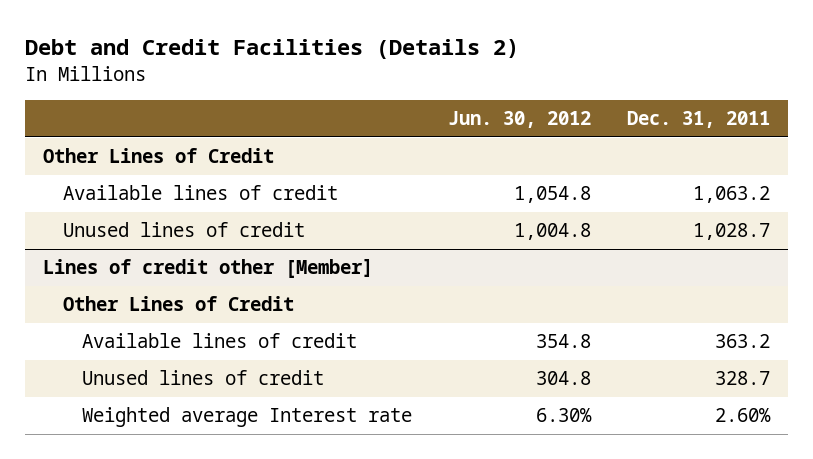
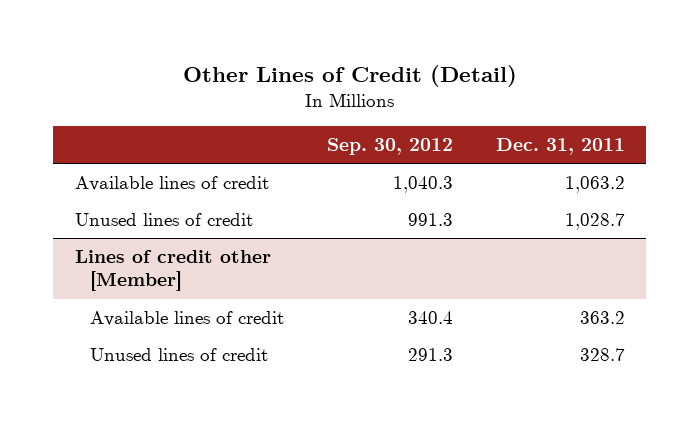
- Debt and Credit Facilities (Details 2)
+ Other Lines of Credit (Detail)
- | Jun. 30, 2012 | Dec. 31, 2011
+ | Sep. 30, 2012 | Dec. 31, 2011
- Other Lines of Credit
@ Lines of credit other [Member]
- Other Lines of Credit
- Weighted average Interest rate | 6.30% | 2.60%

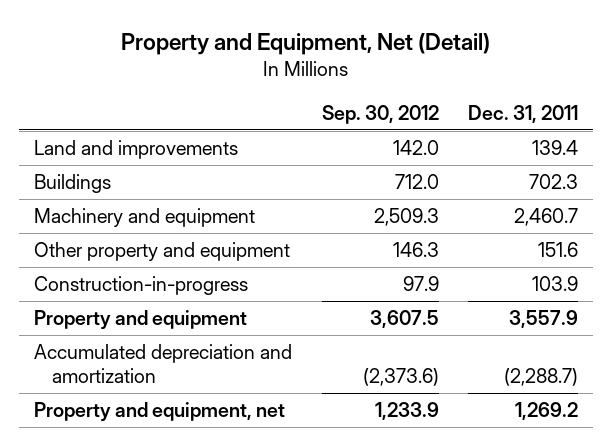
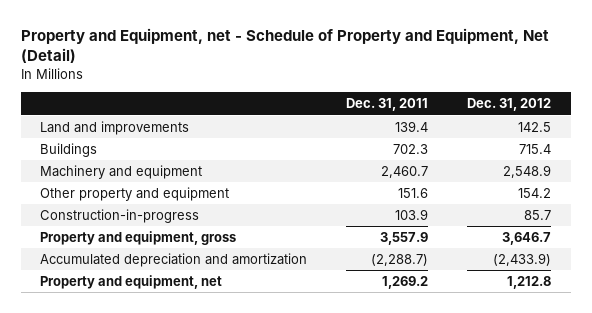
- Property and Equipment, Net (Detail)
+ Property and Equipment, net - Schedule of Property and Equipment, Net (Detail)
- | Sep. 30, 2012 | Dec. 31, 2011
+ | Dec. 31, 2011 | Dec. 31, 2012
- Property and equipment | 3,607.5 | 3,557.9
+ Property and equipment, gross | 3,557.9 | 3,646.7

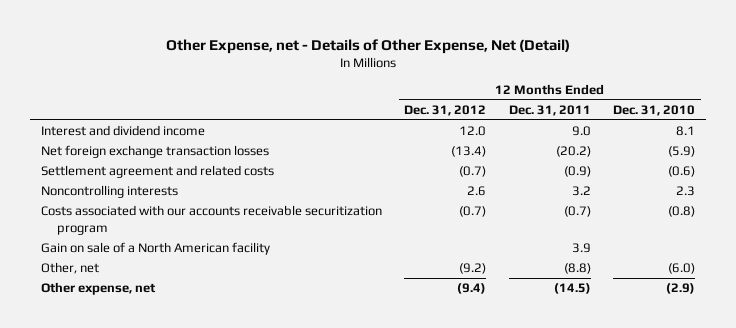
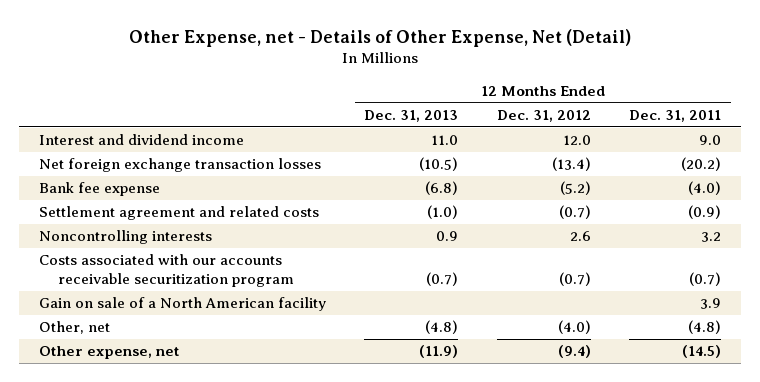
- | 12 Months Ended Dec. 31, 2012 | 12 Months Ended Dec. 31, 2011 | 12 Months Ended Dec. 31, 2010
+ | 12 Months Ended Dec. 31, 2013 | 12 Months Ended Dec. 31, 2012 | 12 Months Ended Dec. 31, 2011
+ Bank fee expense | (6.8) | (5.2) | (4.0)
- Other, net | (9.2) | (8.8) | (6.0)
+ Other, net | (4.8) | (4.0) | (4.8)

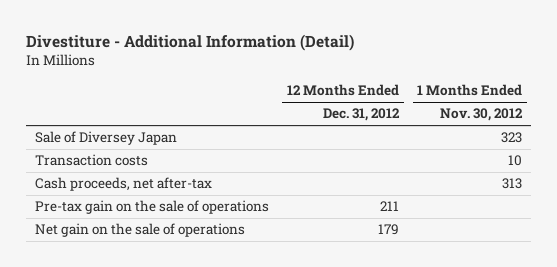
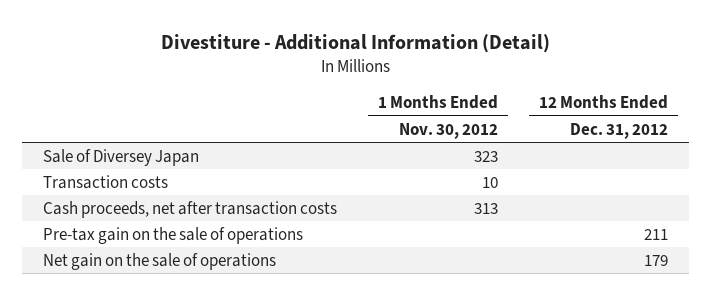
- | 12 Months Ended Dec. 31, 2012 | 1 Months Ended Nov. 30, 2012
+ | 1 Months Ended Nov. 30, 2012 | 12 Months Ended Dec. 31, 2012
- Cash proceeds, net after-tax | | 313
+ Cash proceeds, net after transaction costs | 313 |

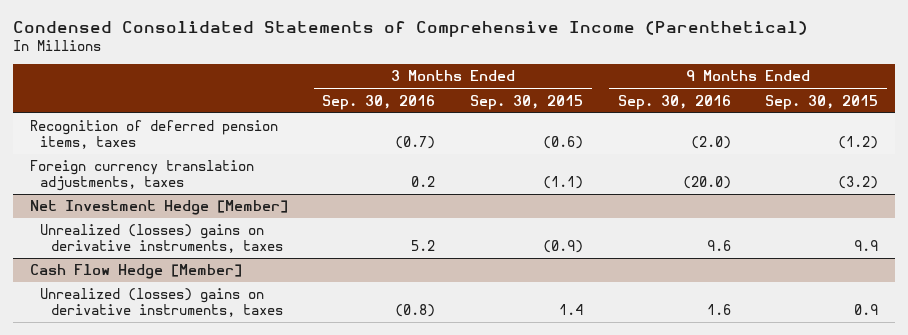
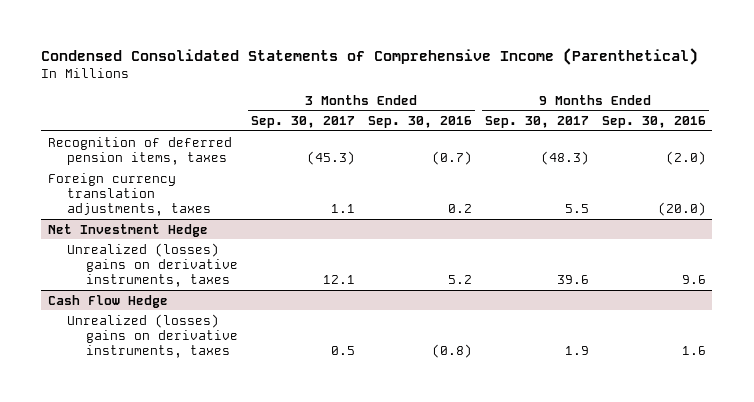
- | 3 Months Ended Sep. 30, 2016 | 3 Months Ended Sep. 30, 2015 | 9 Months Ended Sep. 30, 2016 | 9 Months Ended Sep. 30, 2015
+ | 3 Months Ended Sep. 30, 2017 | 3 Months Ended Sep. 30, 2016 | 9 Months Ended Sep. 30, 2017 | 9 Months Ended Sep. 30, 2016
- Net Investment Hedge [Member]
+ Net Investment Hedge
- Cash Flow Hedge [Member]
+ Cash Flow Hedge

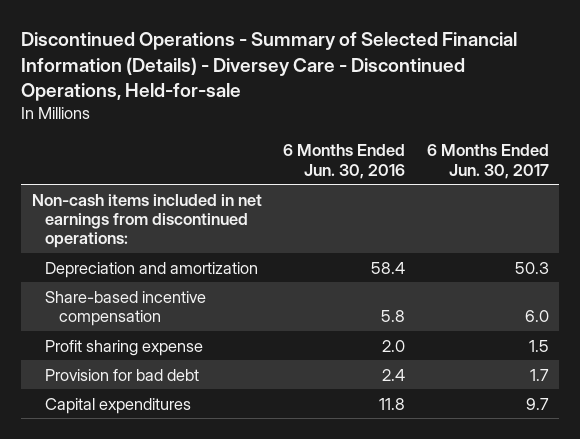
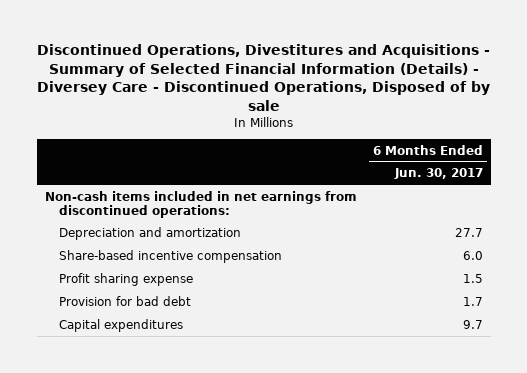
- Discontinued Operations - Summary of Selected Financial Information (Details) - Diversey Care - Discontinued Operations, Held-for-sale
+ Discontinued Operations, Divestitures and Acquisitions - Summary of Selected Financial Information (Details) - Diversey Care - Discontinued Operations, Disposed of by sale
- | 6 Months Ended Jun. 30, 2016 | 6 Months Ended Jun. 30, 2017
+ | 6 Months Ended Jun. 30, 2017
- Depreciation and amortization | 58.4 | 50.3
+ Depreciation and amortization | 27.7

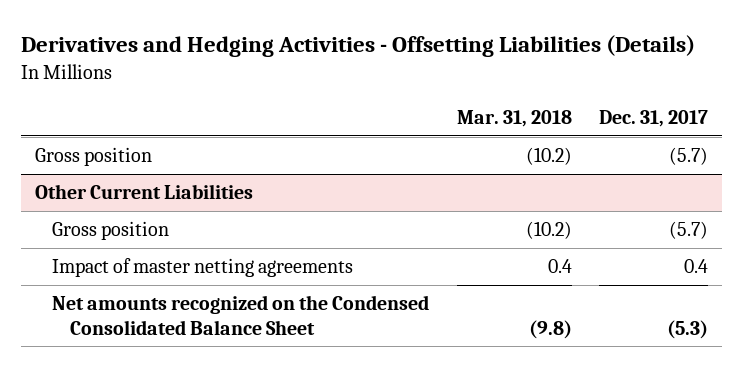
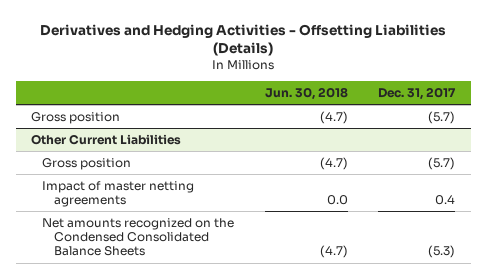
- | Mar. 31, 2018 | Dec. 31, 2017
+ | Jun. 30, 2018 | Dec. 31, 2017
@ Other Current Liabilities
- Net amounts recognized on the Condensed Consolidated Balance Sheet | (9.8) | (5.3)
+ Net amounts recognized on the Condensed Consolidated Balance Sheets | (4.7) | (5.3)

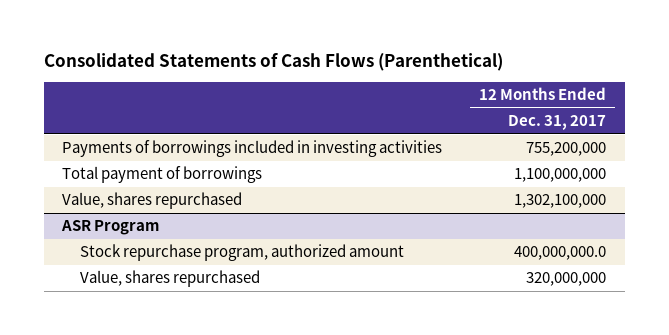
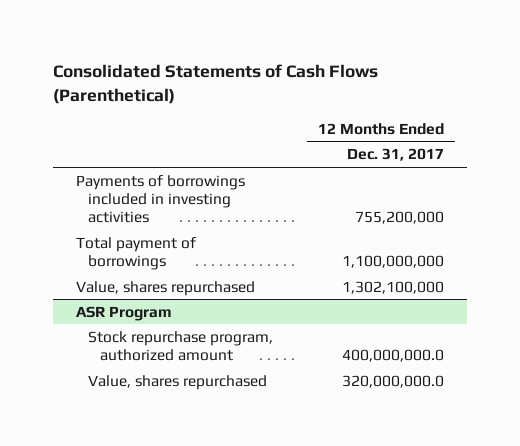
@ ASR Program
- Value, shares repurchased | 320,000,000
+ Value, shares repurchased | 320,000,000.0

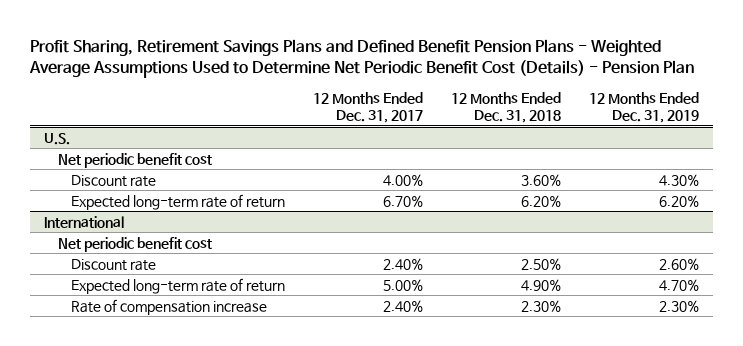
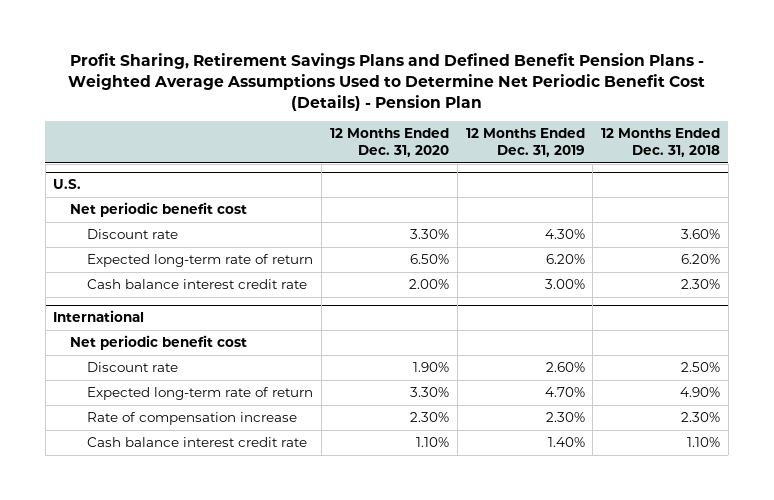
- | 12 Months Ended Dec. 31, 2017 | 12 Months Ended Dec. 31, 2018 | 12 Months Ended Dec. 31, 2019
+ | 12 Months Ended Dec. 31, 2020 | 12 Months Ended Dec. 31, 2019 | 12 Months Ended Dec. 31, 2018
@ U.S.
+ Cash balance interest credit rate | 2.00% | 3.00% | 2.30%
@ International
+ Cash balance interest credit rate | 1.10% | 1.40% | 1.10%

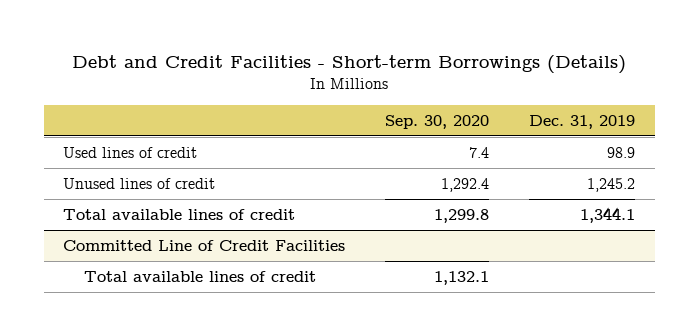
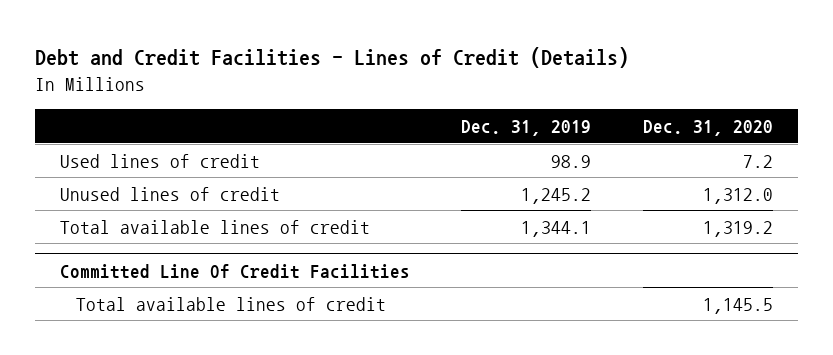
- Debt and Credit Facilities - Short-term Borrowings (Details)
+ Debt and Credit Facilities - Lines of Credit (Details)
- | Sep. 30, 2020 | Dec. 31, 2019
+ | Dec. 31, 2019 | Dec. 31, 2020
- Committed Line of Credit Facilities
+ Committed Line Of Credit Facilities

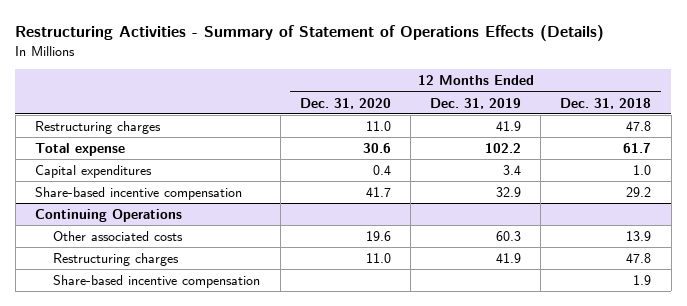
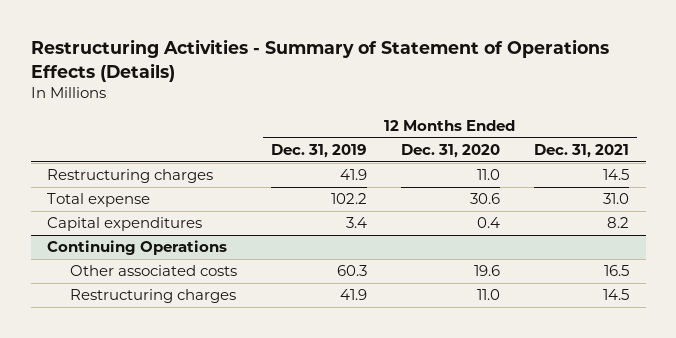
- | 12 Months Ended Dec. 31, 2020 | 12 Months Ended Dec. 31, 2019 | 12 Months Ended Dec. 31, 2018
+ | 12 Months Ended Dec. 31, 2019 | 12 Months Ended Dec. 31, 2020 | 12 Months Ended Dec. 31, 2021
- Share-based incentive compensation | 41.7 | 32.9 | 29.2
@ Continuing Operations
- Share-based incentive compensation | | | 1.9

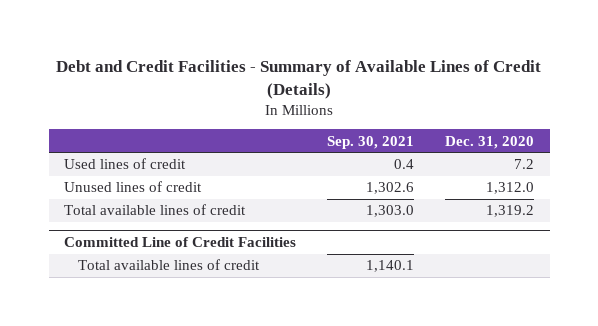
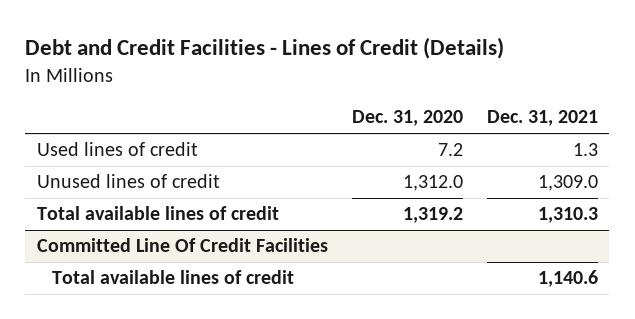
- Debt and Credit Facilities - Summary of Available Lines of Credit (Details)
+ Debt and Credit Facilities - Lines of Credit (Details)
- | Sep. 30, 2021 | Dec. 31, 2020
+ | Dec. 31, 2020 | Dec. 31, 2021
- Committed Line of Credit Facilities
+ Committed Line Of Credit Facilities

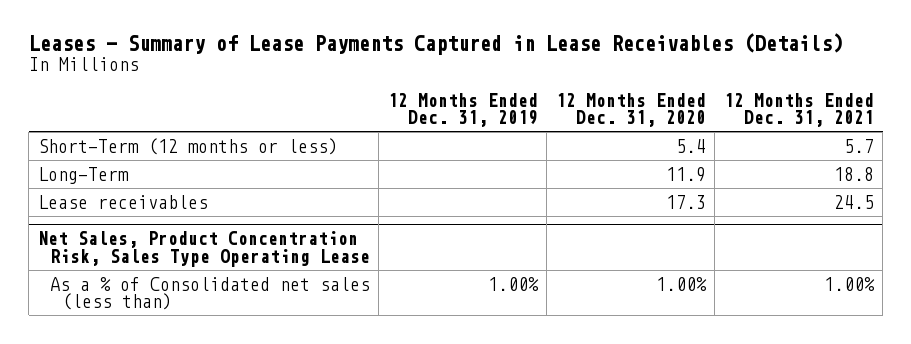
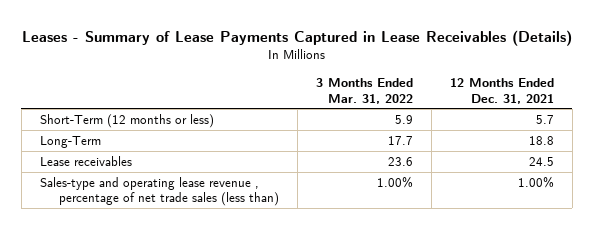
- | 12 Months Ended Dec. 31, 2019 | 12 Months Ended Dec. 31, 2020 | 12 Months Ended Dec. 31, 2021
+ | 3 Months Ended Mar. 31, 2022 | 12 Months Ended Dec. 31, 2021
- Net Sales, Product Concentration Risk, Sales Type Operating Lease
- As a % of Consolidated net sales (less than) | 1.00% | 1.00% | 1.00%
+ Sales-type and operating lease revenue , percentage of net trade sales (less than) | 1.00% | 1.00%

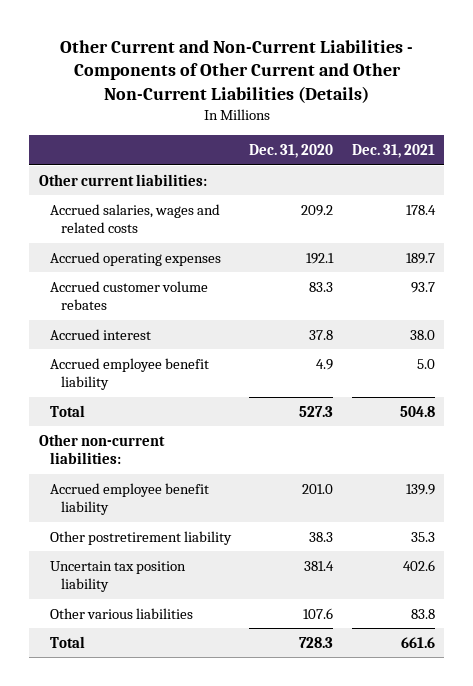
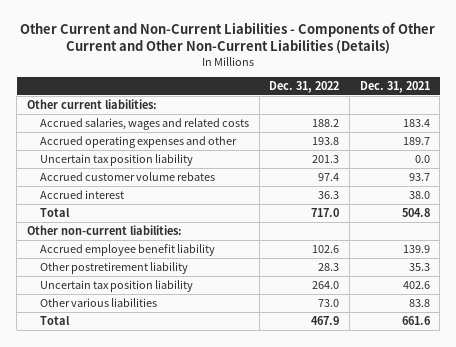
- | Dec. 31, 2020 | Dec. 31, 2021
+ | Dec. 31, 2022 | Dec. 31, 2021
- Accrued salaries, wages and related costs | 209.2 | 178.4
- Accrued operating expenses | 192.1 | 189.7
+ Accrued salaries, wages and related costs | 188.2 | 183.4
+ Accrued operating expenses and other | 193.8 | 189.7
+ Uncertain tax position liability | 201.3 | 0.0
- Accrued employee benefit liability | 4.9 | 5.0

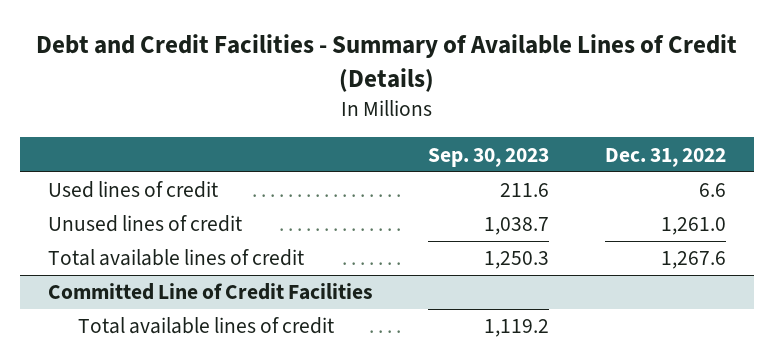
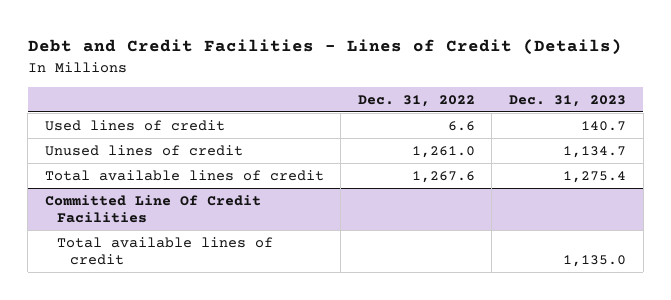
- Debt and Credit Facilities - Summary of Available Lines of Credit (Details)
+ Debt and Credit Facilities - Lines of Credit (Details)
- | Sep. 30, 2023 | Dec. 31, 2022
+ | Dec. 31, 2022 | Dec. 31, 2023
- Committed Line of Credit Facilities
+ Committed Line Of Credit Facilities

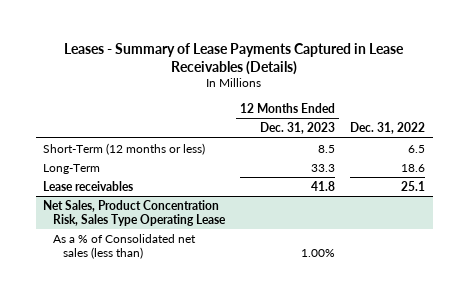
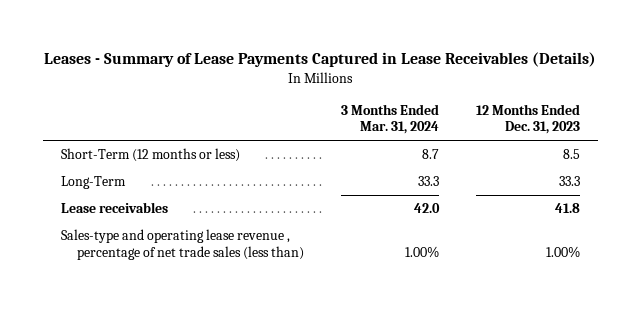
- | 12 Months Ended Dec. 31, 2023 | Dec. 31, 2022
+ | 3 Months Ended Mar. 31, 2024 | 12 Months Ended Dec. 31, 2023
- Net Sales, Product Concentration Risk, Sales Type Operating Lease
- As a % of Consolidated net sales (less than) | 1.00% |
+ Sales-type and operating lease revenue , percentage of net trade sales (less than) | 1.00% | 1.00%

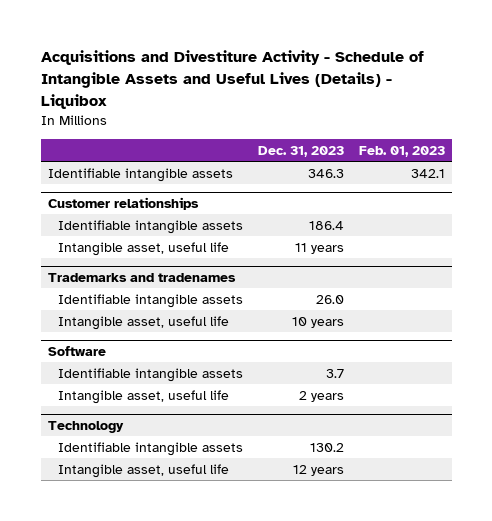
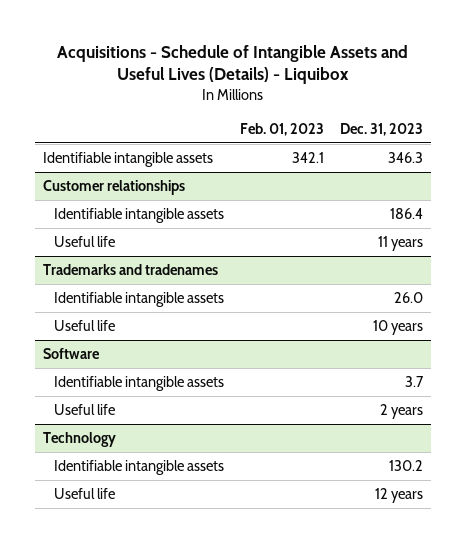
- Acquisitions and Divestiture Activity - Schedule of Intangible Assets and Useful Lives (Details) - Liquibox
+ Acquisitions - Schedule of Intangible Assets and Useful Lives (Details) - Liquibox
- | Dec. 31, 2023 | Feb. 01, 2023
+ | Feb. 01, 2023 | Dec. 31, 2023
@ Customer relationships
- Intangible asset, useful life | 11 years |
+ Useful life | | 11 years
@ Trademarks and tradenames
- Intangible asset, useful life | 10 years |
+ Useful life | | 10 years
@ Software
- Intangible asset, useful life | 2 years |
+ Useful life | | 2 years
@ Technology
- Intangible asset, useful life | 12 years |
+ Useful life | | 12 years

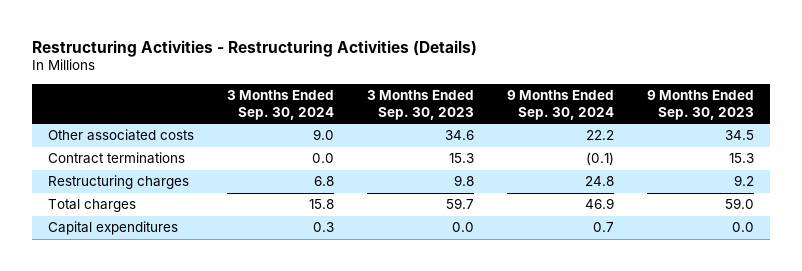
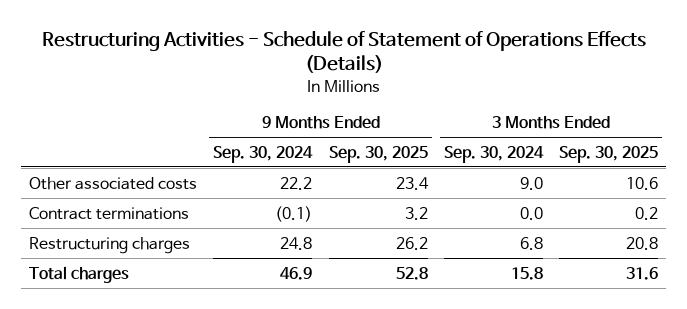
- Restructuring Activities - Restructuring Activities (Details)
+ Restructuring Activities - Schedule of Statement of Operations Effects (Details)
- | 3 Months Ended Sep. 30, 2024 | 3 Months Ended Sep. 30, 2023 | 9 Months Ended Sep. 30, 2024 | 9 Months Ended Sep. 30, 2023
+ | 9 Months Ended Sep. 30, 2024 | 9 Months Ended Sep. 30, 2025 | 3 Months Ended Sep. 30, 2024 | 3 Months Ended Sep. 30, 2025
- Capital expenditures | 0.3 | 0.0 | 0.7 | 0.0

